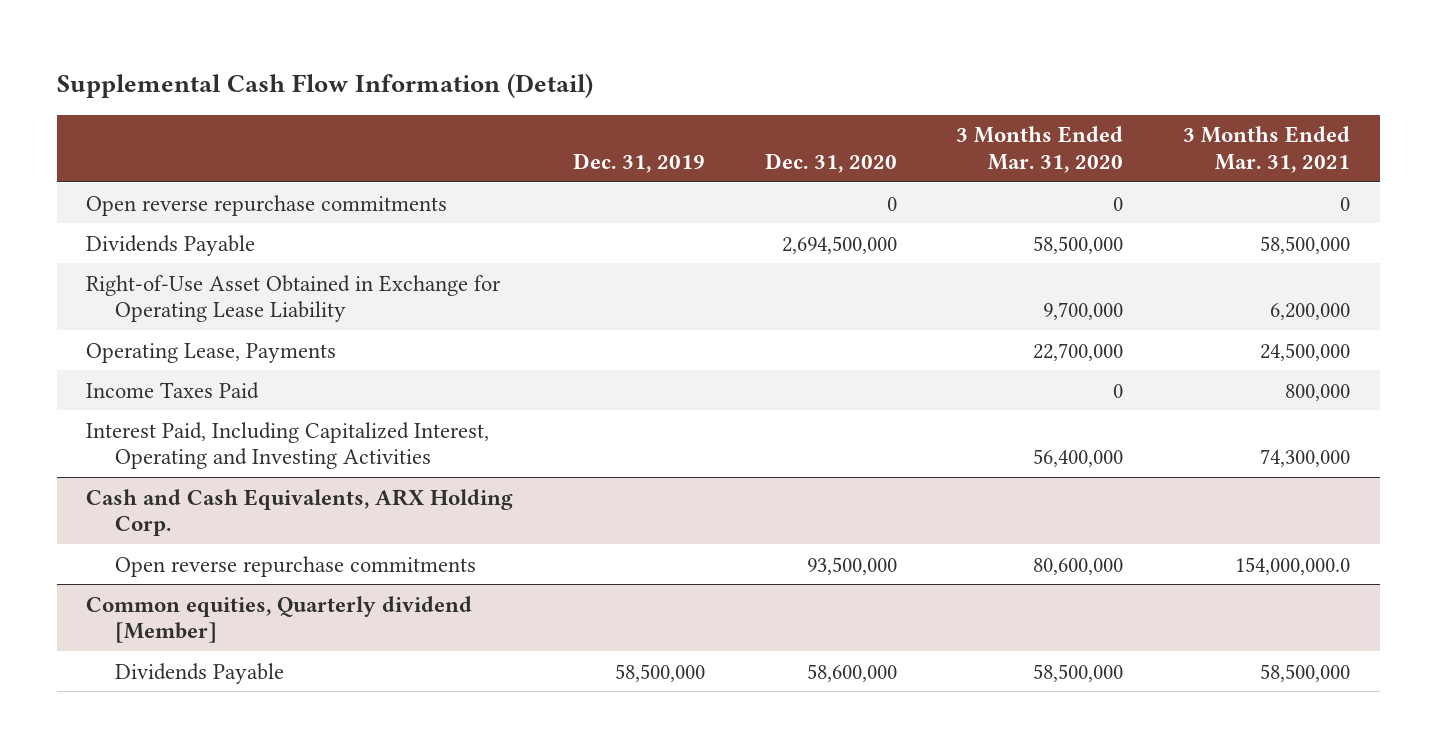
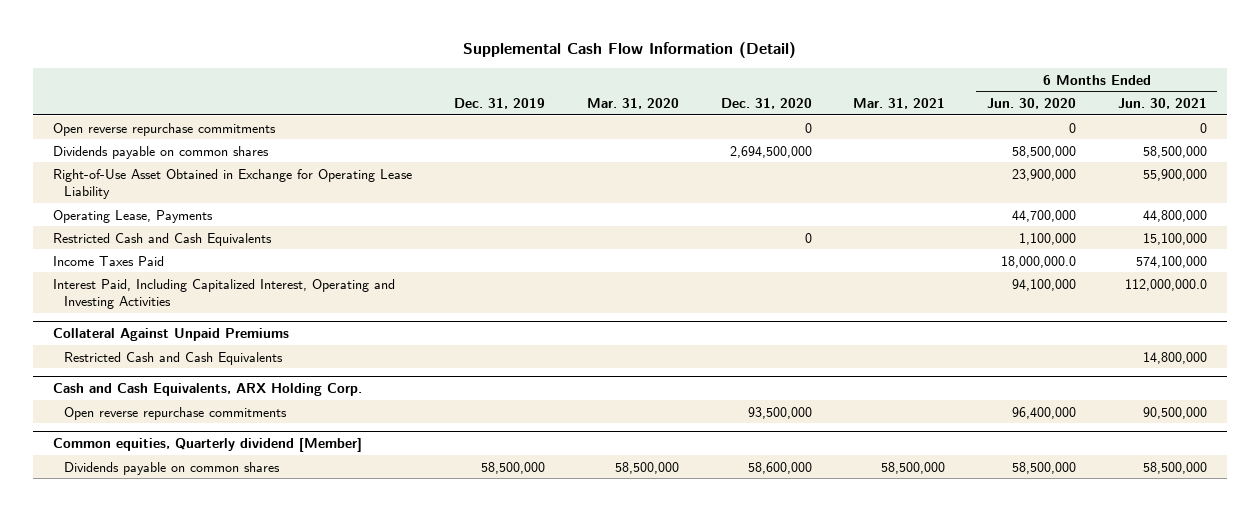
- | Dec. 31, 2019 | Dec. 31, 2020 | 3 Months Ended Mar. 31, 2020 | 3 Months Ended Mar. 31, 2021
+ | Dec. 31, 2019 | Mar. 31, 2020 | Dec. 31, 2020 | Mar. 31, 2021 | 6 Months Ended Jun. 30, 2020 | 6 Months Ended Jun. 30, 2021
- Dividends Payable | | 2,694,500,000 | 58,500,000 | 58,500,000
+ Dividends payable on common shares | | | 2,694,500,000 | | 58,500,000 | 58,500,000
+ Restricted Cash and Cash Equivalents | | | 0 | | 1,100,000 | 15,100,000
+ Collateral Against Unpaid Premiums
+ Restricted Cash and Cash Equivalents | | | | | | 14,800,000
@ Common equities, Quarterly dividend [Member]
- Dividends Payable | 58,500,000 | 58,600,000 | 58,500,000 | 58,500,000
+ Dividends payable on common shares | 58,500,000 | 58,500,000 | 58,600,000 | 58,500,000 | 58,500,000 | 58,500,000

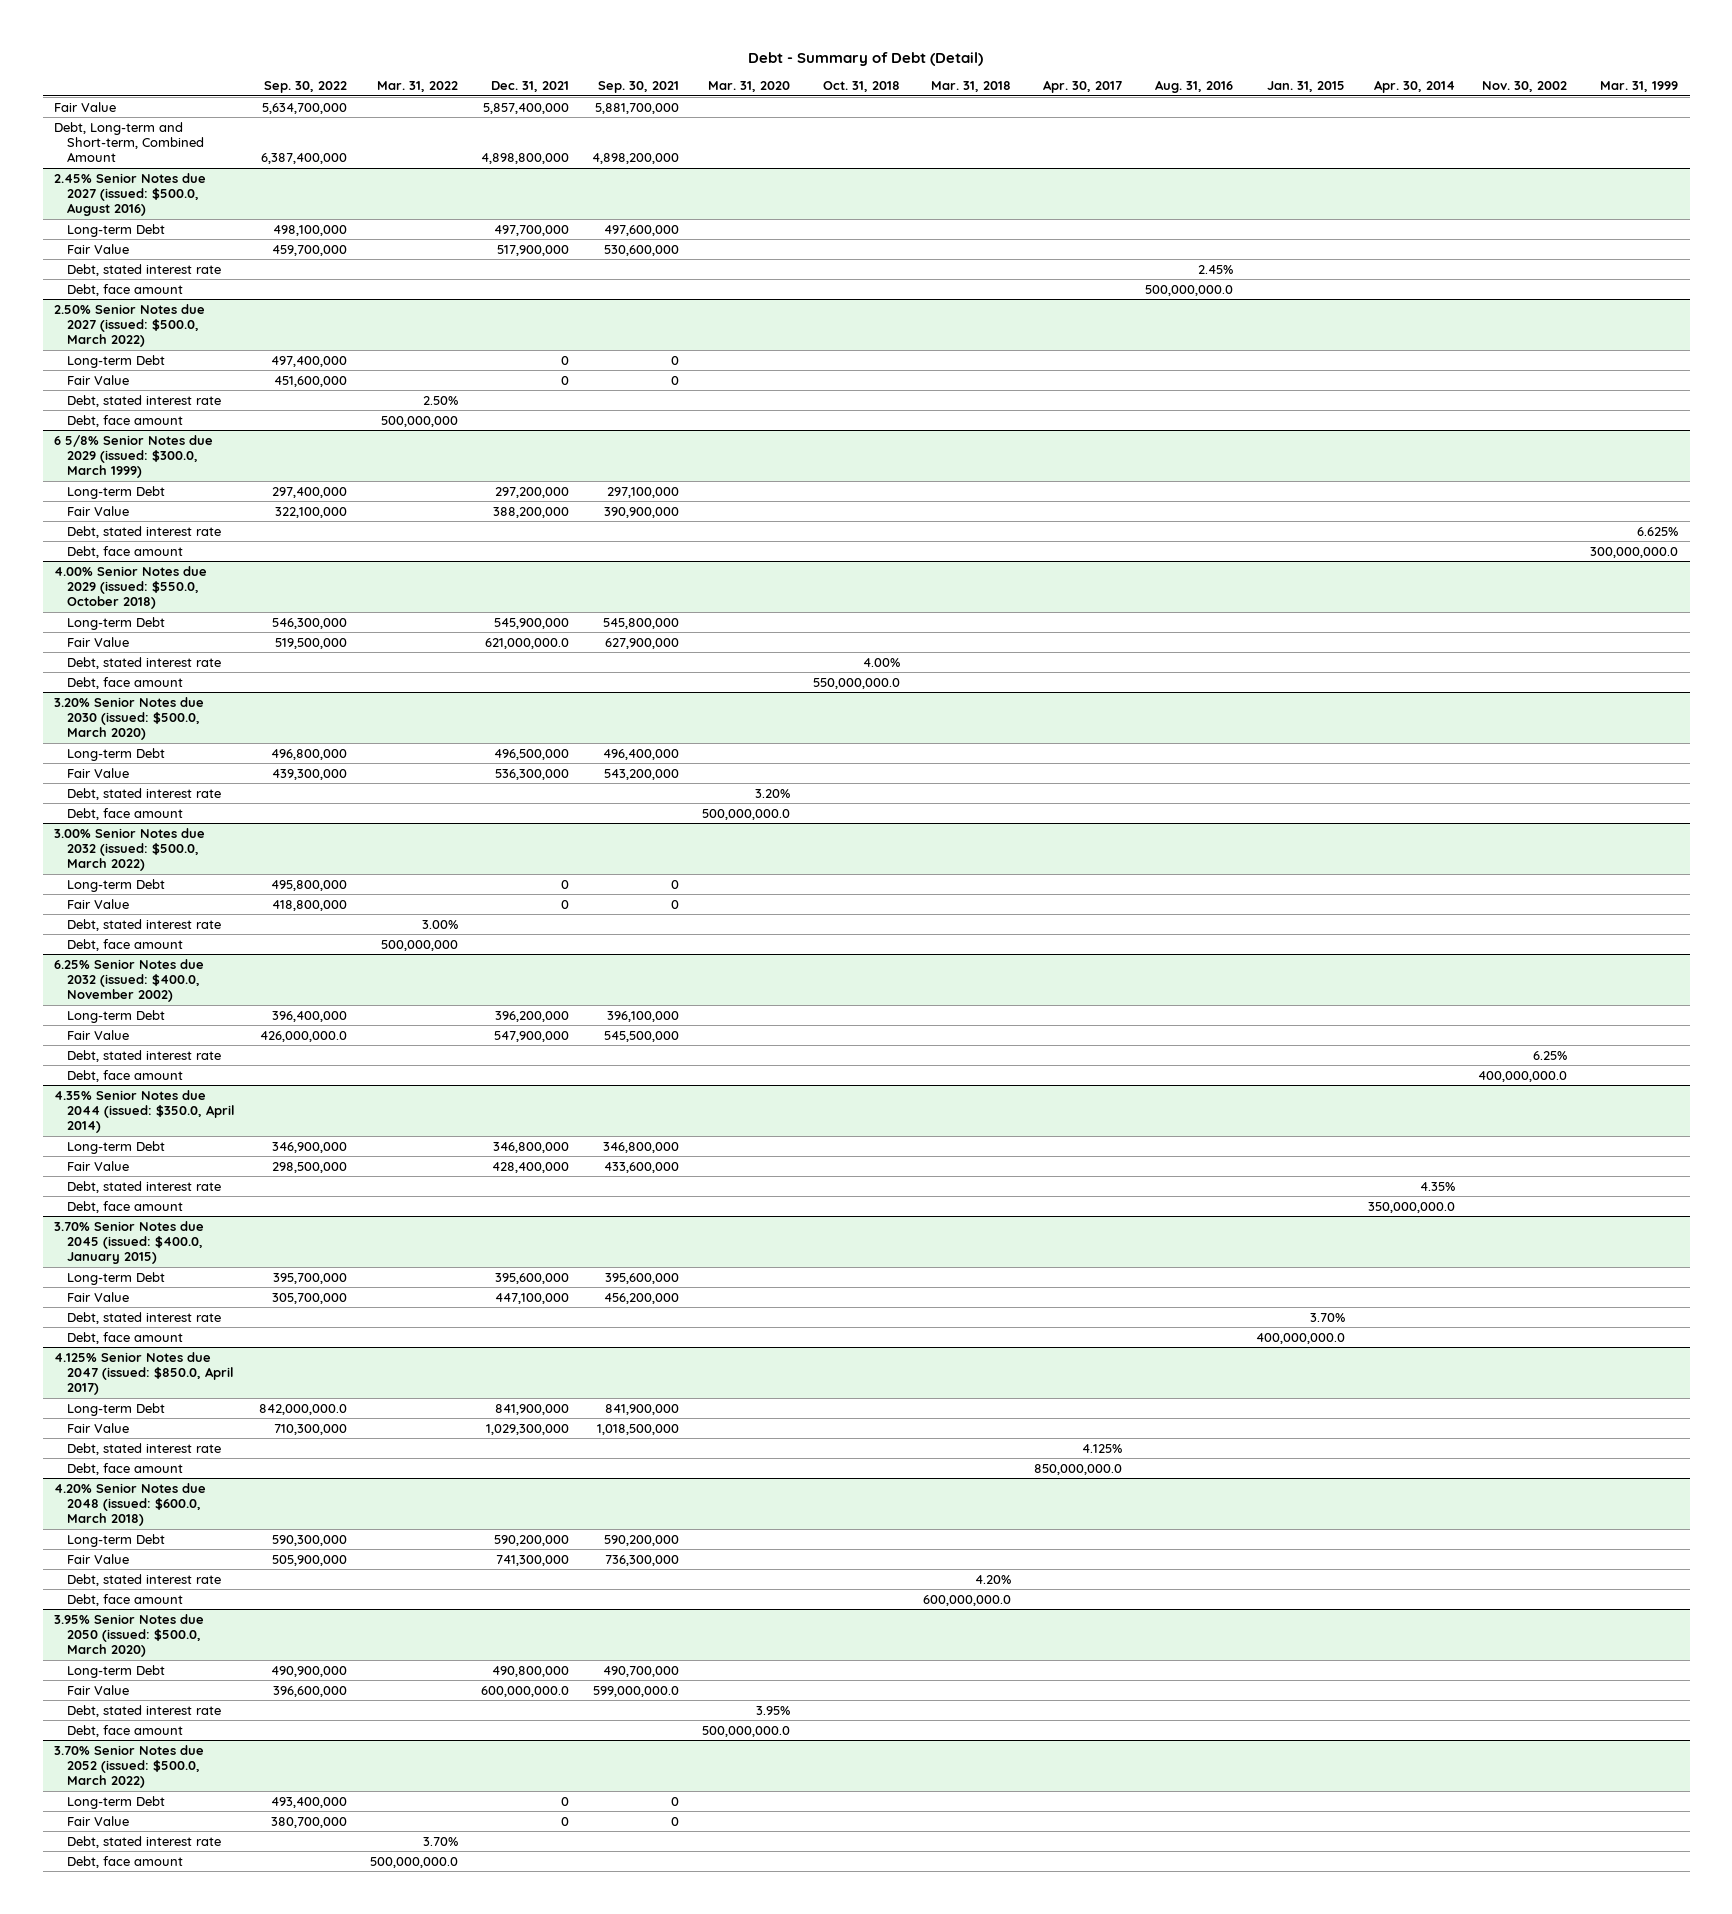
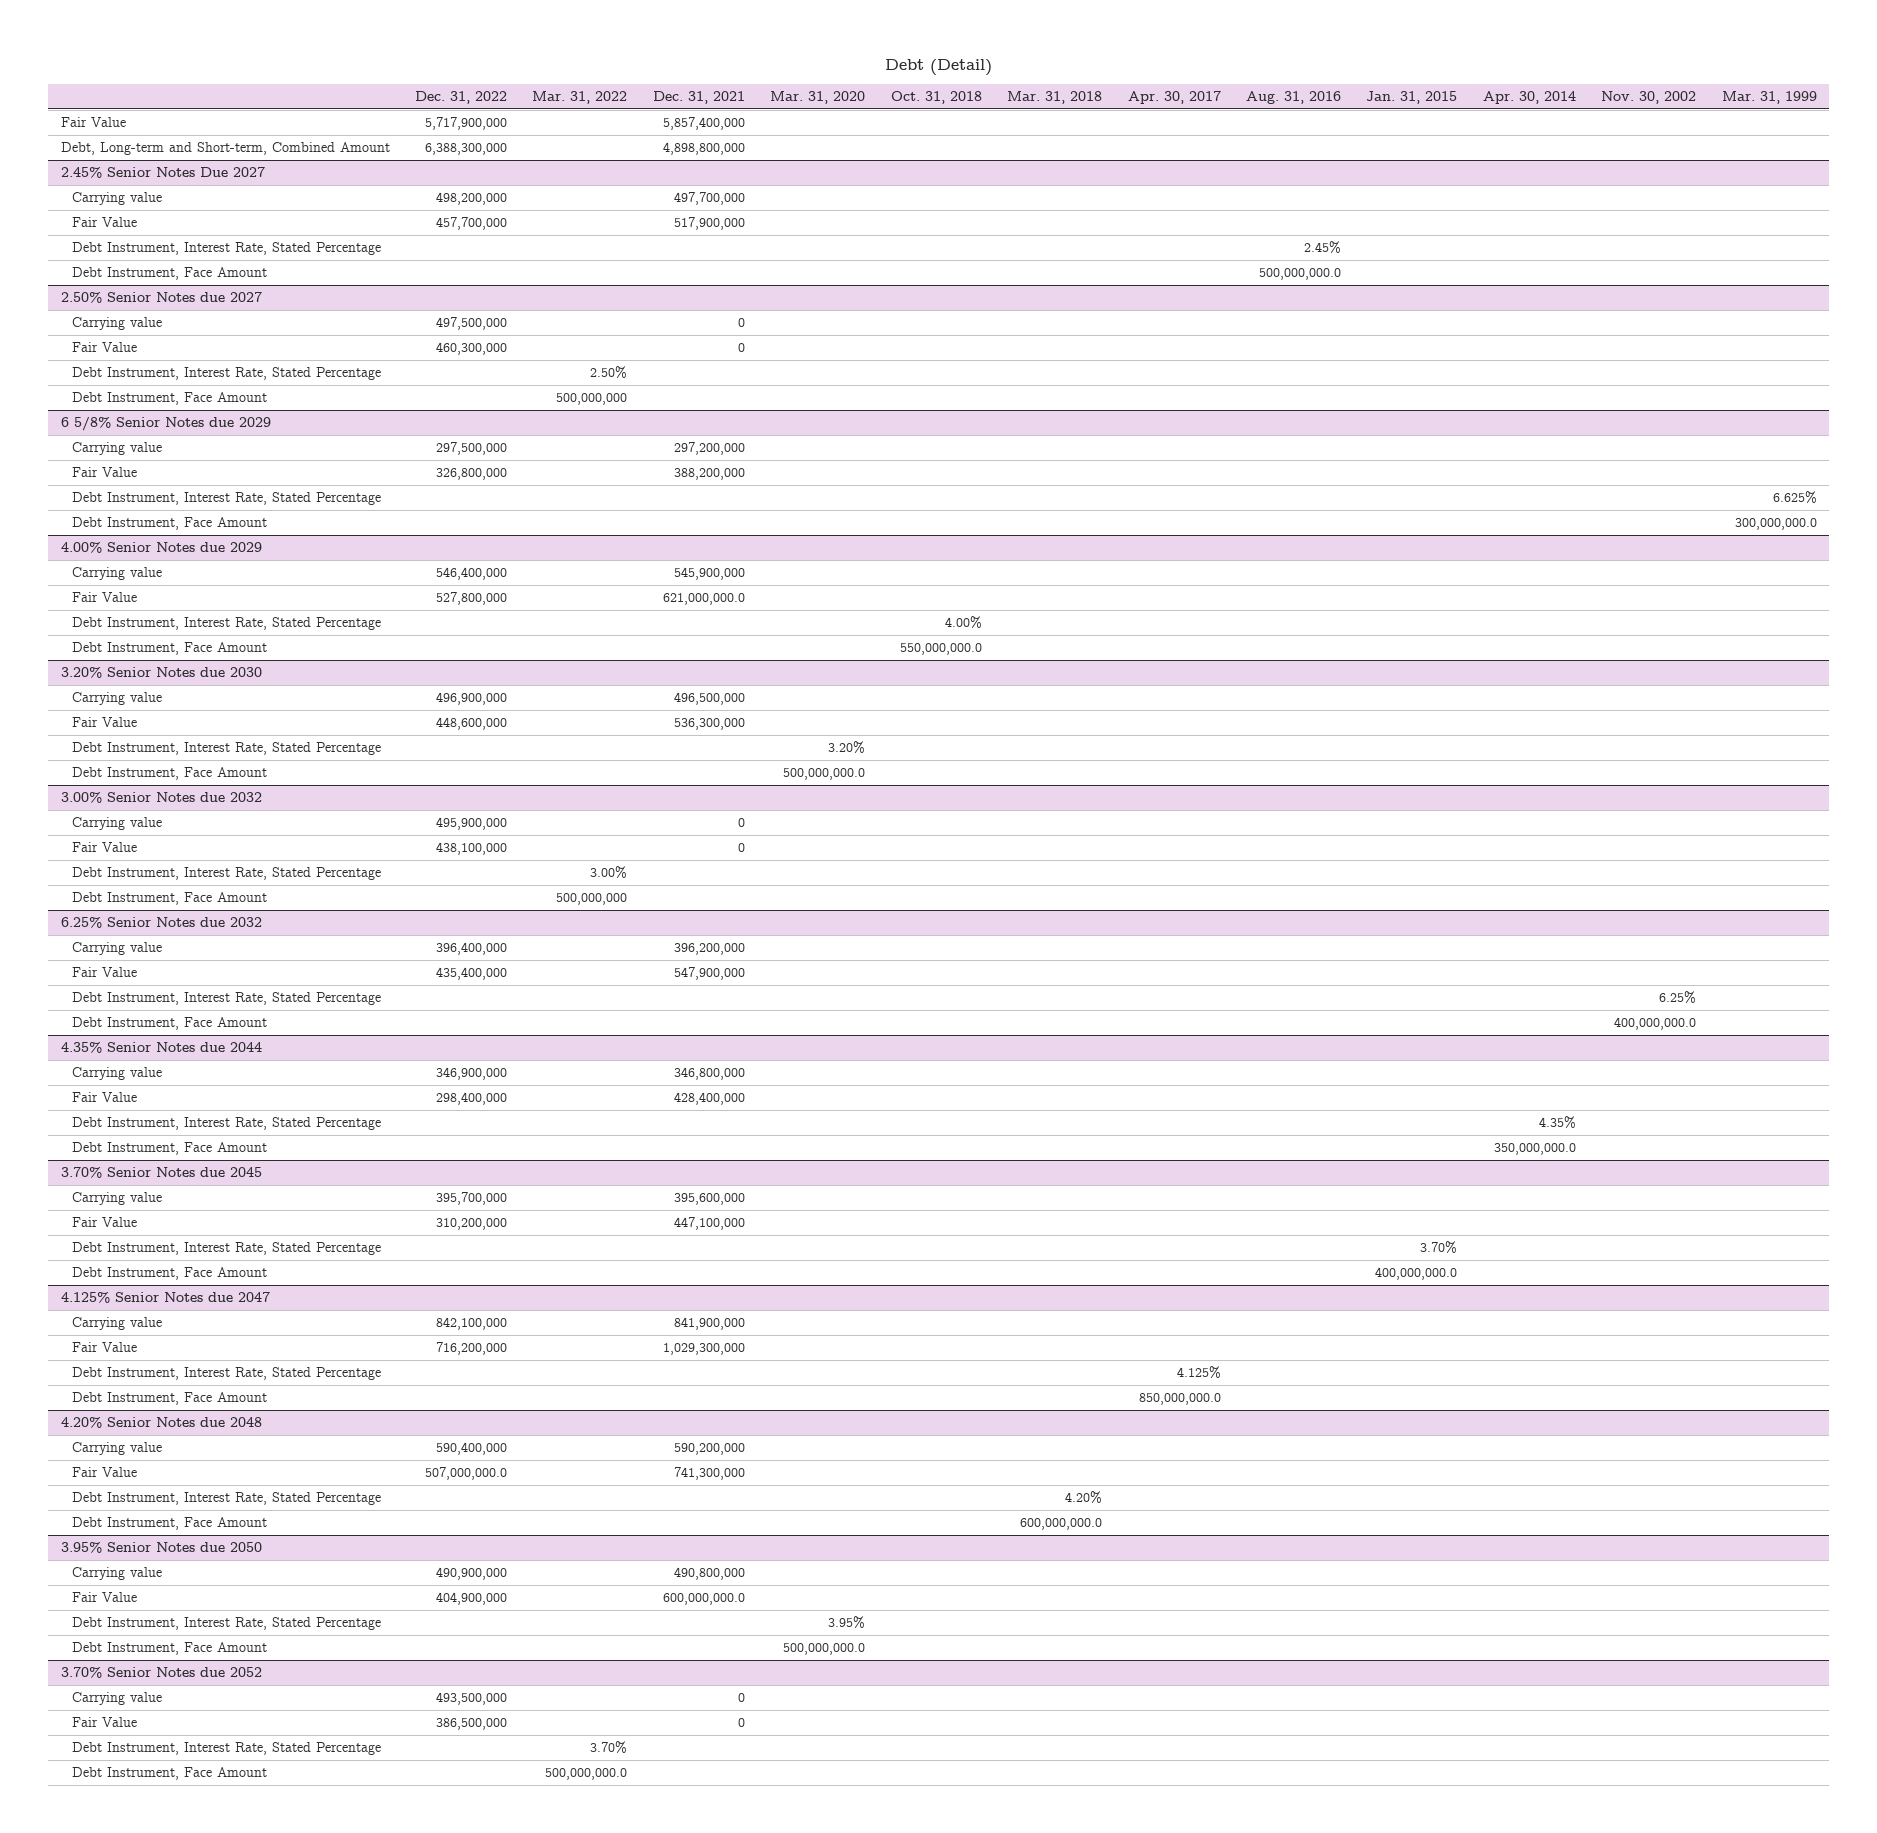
- Debt - Summary of Debt (Detail)
+ Debt (Detail)
- | Sep. 30, 2022 | Mar. 31, 2022 | Dec. 31, 2021 | Sep. 30, 2021 | Mar. 31, 2020 | Oct. 31, 2018 | Mar. 31, 2018 | Apr. 30, 2017 | Aug. 31, 2016 | Jan. 31, 2015 | Apr. 30, 2014 | Nov. 30, 2002 | Mar. 31, 1999
+ | Dec. 31, 2022 | Mar. 31, 2022 | Dec. 31, 2021 | Mar. 31, 2020 | Oct. 31, 2018 | Mar. 31, 2018 | Apr. 30, 2017 | Aug. 31, 2016 | Jan. 31, 2015 | Apr. 30, 2014 | Nov. 30, 2002 | Mar. 31, 1999
- 2.45% Senior Notes due 2027 (issued: $500.0, August 2016)
- Long-term Debt | 498,100,000 | | 497,700,000 | 497,600,000 | | | | | | | | |
+ 2.45% Senior Notes Due 2027
+ Carrying value | 498,200,000 | | 497,700,000 | | | | | | | | |
- Debt, stated interest rate | | | | | | | | | 2.45% | | | |
- Debt, face amount | | | | | | | | | 500,000,000.0 | | | |
- 2.50% Senior Notes due 2027 (issued: $500.0, March 2022)
- Long-term Debt | 497,400,000 | | 0 | 0 | | | | | | | | |
+ Debt Instrument, Interest Rate, Stated Percentage | | | | | | | | 2.45% | | | |
+ Debt Instrument, Face Amount | | | | | | | | 500,000,000.0 | | | |
+ 2.50% Senior Notes due 2027
+ Carrying value | 497,500,000 | | 0 | | | | | | | | |
- Debt, stated interest rate | | 2.50% | | | | | | | | | | |
- Debt, face amount | | 500,000,000 | | | | | | | | | | |
- 6 5/8% Senior Notes due 2029 (issued: $300.0, March 1999)
- Long-term Debt | 297,400,000 | | 297,200,000 | 297,100,000 | | | | | | | | |
+ Debt Instrument, Interest Rate, Stated Percentage | | 2.50% | | | | | | | | | |
+ Debt Instrument, Face Amount | | 500,000,000 | | | | | | | | | |
+ 6 5/8% Senior Notes due 2029
+ Carrying value | 297,500,000 | | 297,200,000 | | | | | | | | |
- Debt, stated interest rate | | | | | | | | | | | | | 6.625%
- Debt, face amount | | | | | | | | | | | | | 300,000,000.0
- 4.00% Senior Notes due 2029 (issued: $550.0, October 2018)
- Long-term Debt | 546,300,000 | | 545,900,000 | 545,800,000 | | | | | | | | |
+ Debt Instrument, Interest Rate, Stated Percentage | | | | | | | | | | | | 6.625%
+ Debt Instrument, Face Amount | | | | | | | | | | | | 300,000,000.0
+ 4.00% Senior Notes due 2029
+ Carrying value | 546,400,000 | | 545,900,000 | | | | | | | | |
- Debt, stated interest rate | | | | | | 4.00% | | | | | | |
- Debt, face amount | | | | | | 550,000,000.0 | | | | | | |
- 3.20% Senior Notes due 2030 (issued: $500.0, March 2020)
- Long-term Debt | 496,800,000 | | 496,500,000 | 496,400,000 | | | | | | | | |
+ Debt Instrument, Interest Rate, Stated Percentage | | | | | 4.00% | | | | | | |
+ Debt Instrument, Face Amount | | | | | 550,000,000.0 | | | | | | |
+ 3.20% Senior Notes due 2030
+ Carrying value | 496,900,000 | | 496,500,000 | | | | | | | | |
- Debt, stated interest rate | | | | | 3.20% | | | | | | | |
- Debt, face amount | | | | | 500,000,000.0 | | | | | | | |
- 3.00% Senior Notes due 2032 (issued: $500.0, March 2022)
- Long-term Debt | 495,800,000 | | 0 | 0 | | | | | | | | |
+ Debt Instrument, Interest Rate, Stated Percentage | | | | 3.20% | | | | | | | |
+ Debt Instrument, Face Amount | | | | 500,000,000.0 | | | | | | | |
+ 3.00% Senior Notes due 2032
+ Carrying value | 495,900,000 | | 0 | | | | | | | | |
- Debt, stated interest rate | | 3.00% | | | | | | | | | | |
- Debt, face amount | | 500,000,000 | | | | | | | | | | |
- 6.25% Senior Notes due 2032 (issued: $400.0, November 2002)
- Long-term Debt | 396,400,000 | | 396,200,000 | 396,100,000 | | | | | | | | |
+ Debt Instrument, Interest Rate, Stated Percentage | | 3.00% | | | | | | | | | |
+ Debt Instrument, Face Amount | | 500,000,000 | | | | | | | | | |
+ 6.25% Senior Notes due 2032
+ Carrying value | 396,400,000 | | 396,200,000 | | | | | | | | |
- Debt, stated interest rate | | | | | | | | | | | | 6.25% |
- Debt, face amount | | | | | | | | | | | | 400,000,000.0 |
- 4.35% Senior Notes due 2044 (issued: $350.0, April 2014)
- Long-term Debt | 346,900,000 | | 346,800,000 | 346,800,000 | | | | | | | | |
+ Debt Instrument, Interest Rate, Stated Percentage | | | | | | | | | | | 6.25% |
+ Debt Instrument, Face Amount | | | | | | | | | | | 400,000,000.0 |
+ 4.35% Senior Notes due 2044
+ Carrying value | 346,900,000 | | 346,800,000 | | | | | | | | |
- Debt, stated interest rate | | | | | | | | | | | 4.35% | |
- Debt, face amount | | | | | | | | | | | 350,000,000.0 | |
- 3.70% Senior Notes due 2045 (issued: $400.0, January 2015)
- Long-term Debt | 395,700,000 | | 395,600,000 | 395,600,000 | | | | | | | | |
+ Debt Instrument, Interest Rate, Stated Percentage | | | | | | | | | | 4.35% | |
+ Debt Instrument, Face Amount | | | | | | | | | | 350,000,000.0 | |
+ 3.70% Senior Notes due 2045
+ Carrying value | 395,700,000 | | 395,600,000 | | | | | | | | |
- Debt, stated interest rate | | | | | | | | | | 3.70% | | |
- Debt, face amount | | | | | | | | | | 400,000,000.0 | | |
- 4.125% Senior Notes due 2047 (issued: $850.0, April 2017)
- Long-term Debt | 842,000,000.0 | | 841,900,000 | 841,900,000 | | | | | | | | |
+ Debt Instrument, Interest Rate, Stated Percentage | | | | | | | | | 3.70% | | |
+ Debt Instrument, Face Amount | | | | | | | | | 400,000,000.0 | | |
+ 4.125% Senior Notes due 2047
+ Carrying value | 842,100,000 | | 841,900,000 | | | | | | | | |
- Debt, stated interest rate | | | | | | | | 4.125% | | | | |
- Debt, face amount | | | | | | | | 850,000,000.0 | | | | |
- 4.20% Senior Notes due 2048 (issued: $600.0, March 2018)
- Long-term Debt | 590,300,000 | | 590,200,000 | 590,200,000 | | | | | | | | |
+ Debt Instrument, Interest Rate, Stated Percentage | | | | | | | 4.125% | | | | |
+ Debt Instrument, Face Amount | | | | | | | 850,000,000.0 | | | | |
+ 4.20% Senior Notes due 2048
+ Carrying value | 590,400,000 | | 590,200,000 | | | | | | | | |
- Debt, stated interest rate | | | | | | | 4.20% | | | | | |
- Debt, face amount | | | | | | | 600,000,000.0 | | | | | |
- 3.95% Senior Notes due 2050 (issued: $500.0, March 2020)
- Long-term Debt | 490,900,000 | | 490,800,000 | 490,700,000 | | | | | | | | |
+ Debt Instrument, Interest Rate, Stated Percentage | | | | | | 4.20% | | | | | |
+ Debt Instrument, Face Amount | | | | | | 600,000,000.0 | | | | | |
+ 3.95% Senior Notes due 2050
+ Carrying value | 490,900,000 | | 490,800,000 | | | | | | | | |
- Debt, stated interest rate | | | | | 3.95% | | | | | | | |
- Debt, face amount | | | | | 500,000,000.0 | | | | | | | |
- 3.70% Senior Notes due 2052 (issued: $500.0, March 2022)
- Long-term Debt | 493,400,000 | | 0 | 0 | | | | | | | | |
+ Debt Instrument, Interest Rate, Stated Percentage | | | | 3.95% | | | | | | | |
+ Debt Instrument, Face Amount | | | | 500,000,000.0 | | | | | | | |
+ 3.70% Senior Notes due 2052
+ Carrying value | 493,500,000 | | 0 | | | | | | | | |
- Debt, stated interest rate | | 3.70% | | | | | | | | | | |
- Debt, face amount | | 500,000,000.0 | | | | | | | | | | |
+ Debt Instrument, Interest Rate, Stated Percentage | | 3.70% | | | | | | | | | |
+ Debt Instrument, Face Amount | | 500,000,000.0 | | | | | | | | | |

